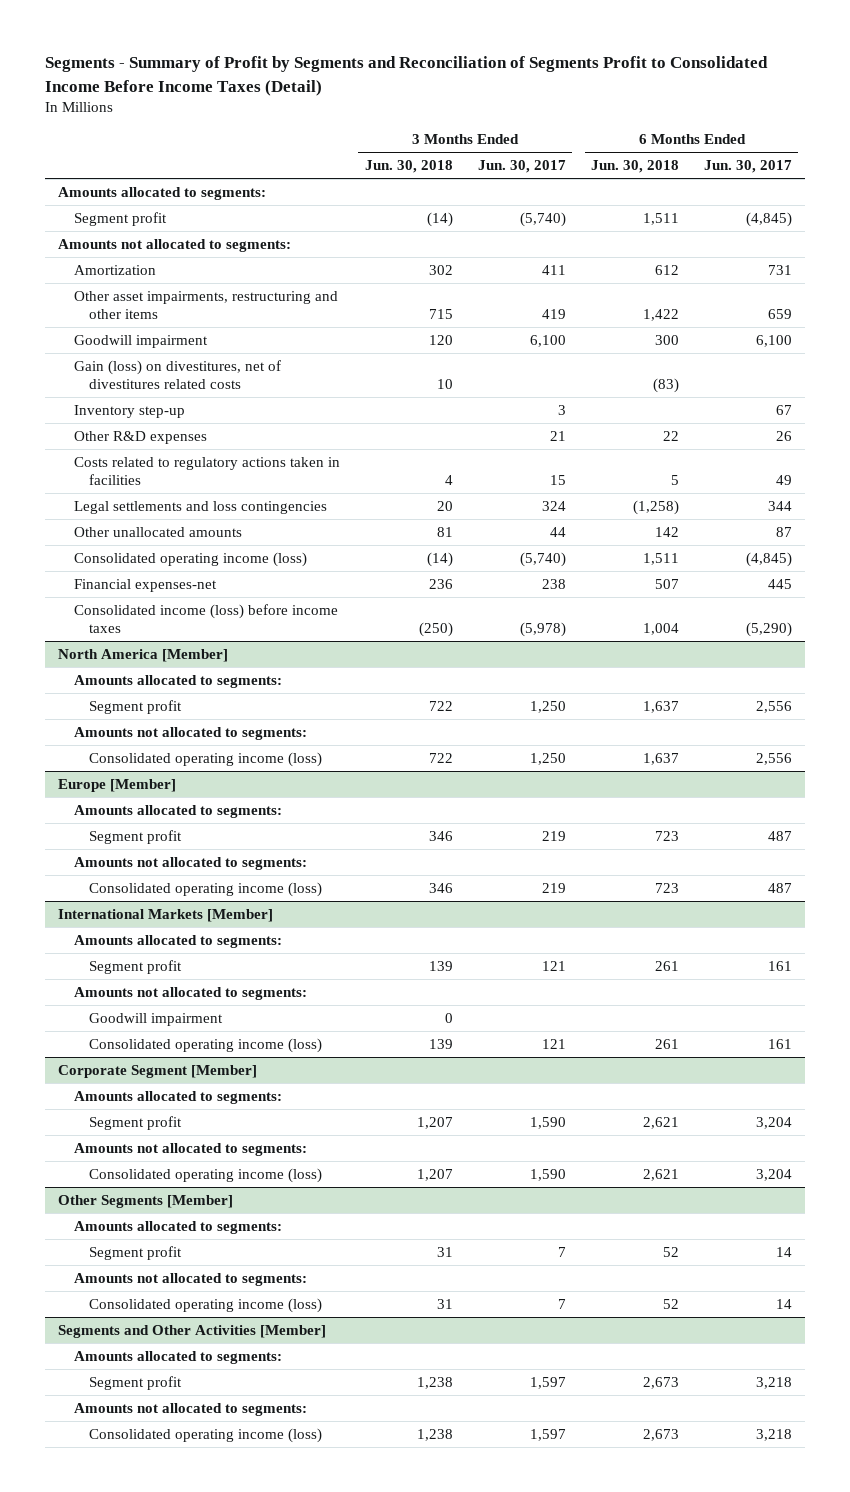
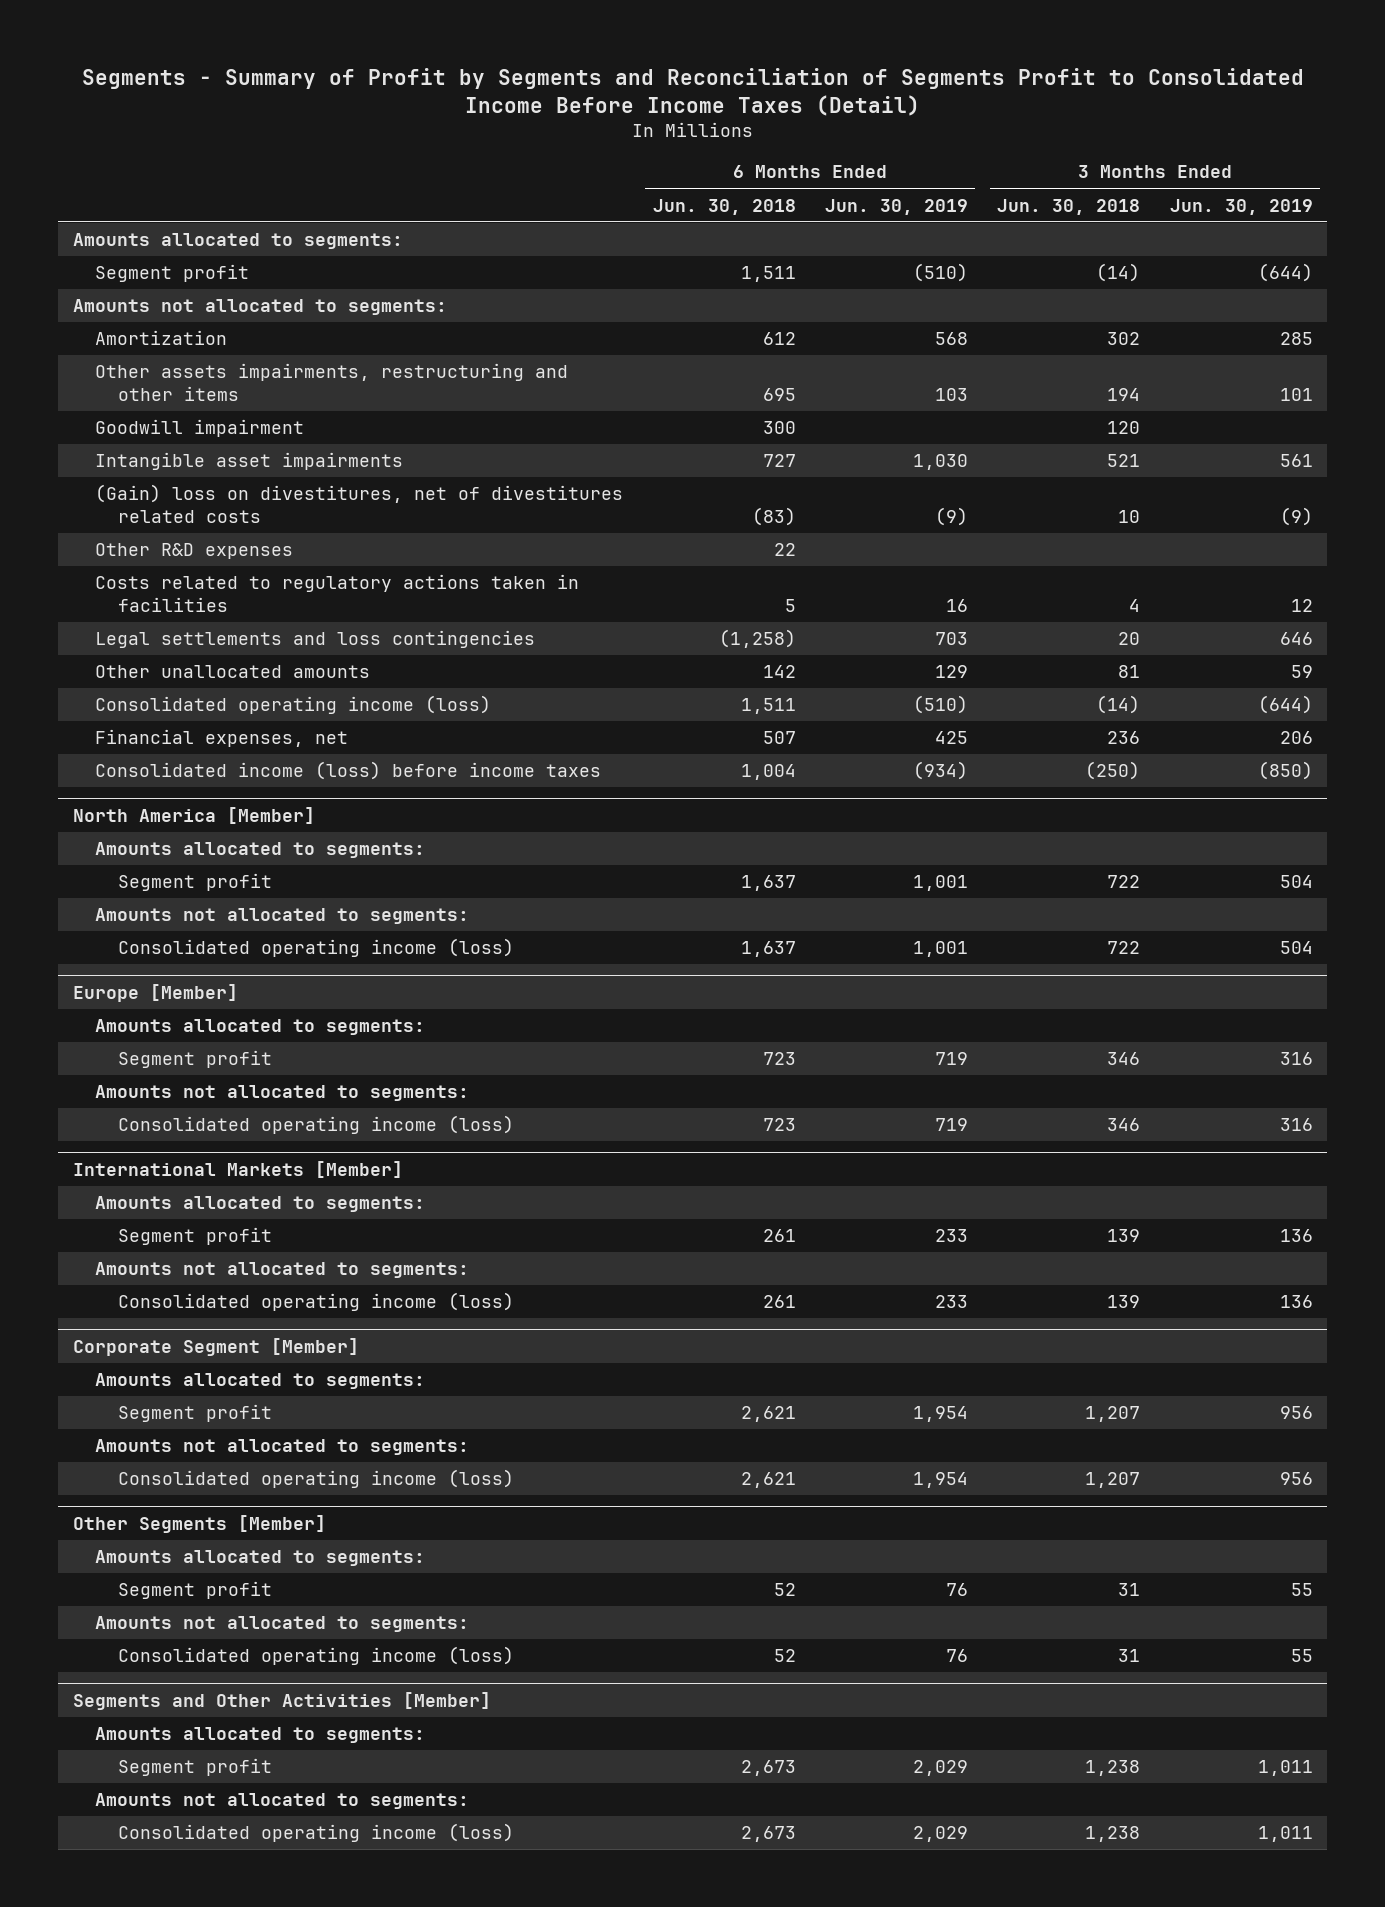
- | 3 Months Ended Jun. 30, 2018 | 3 Months Ended Jun. 30, 2017 | 6 Months Ended Jun. 30, 2018 | 6 Months Ended Jun. 30, 2017
+ | 6 Months Ended Jun. 30, 2018 | 6 Months Ended Jun. 30, 2019 | 3 Months Ended Jun. 30, 2018 | 3 Months Ended Jun. 30, 2019
- Other asset impairments, restructuring and other items | 715 | 419 | 1,422 | 659
+ Other assets impairments, restructuring and other items | 695 | 103 | 194 | 101
- Gain (loss) on divestitures, net of divestitures related costs | 10 | | (83) |
- Inventory step-up | | 3 | | 67
+ Intangible asset impairments | 727 | 1,030 | 521 | 561
+ (Gain) loss on divestitures, net of divestitures related costs | (83) | (9) | 10 | (9)
- Financial expenses-net | 236 | 238 | 507 | 445
+ Financial expenses, net | 507 | 425 | 236 | 206
@ International Markets [Member]
- Goodwill impairment | 0 | | |

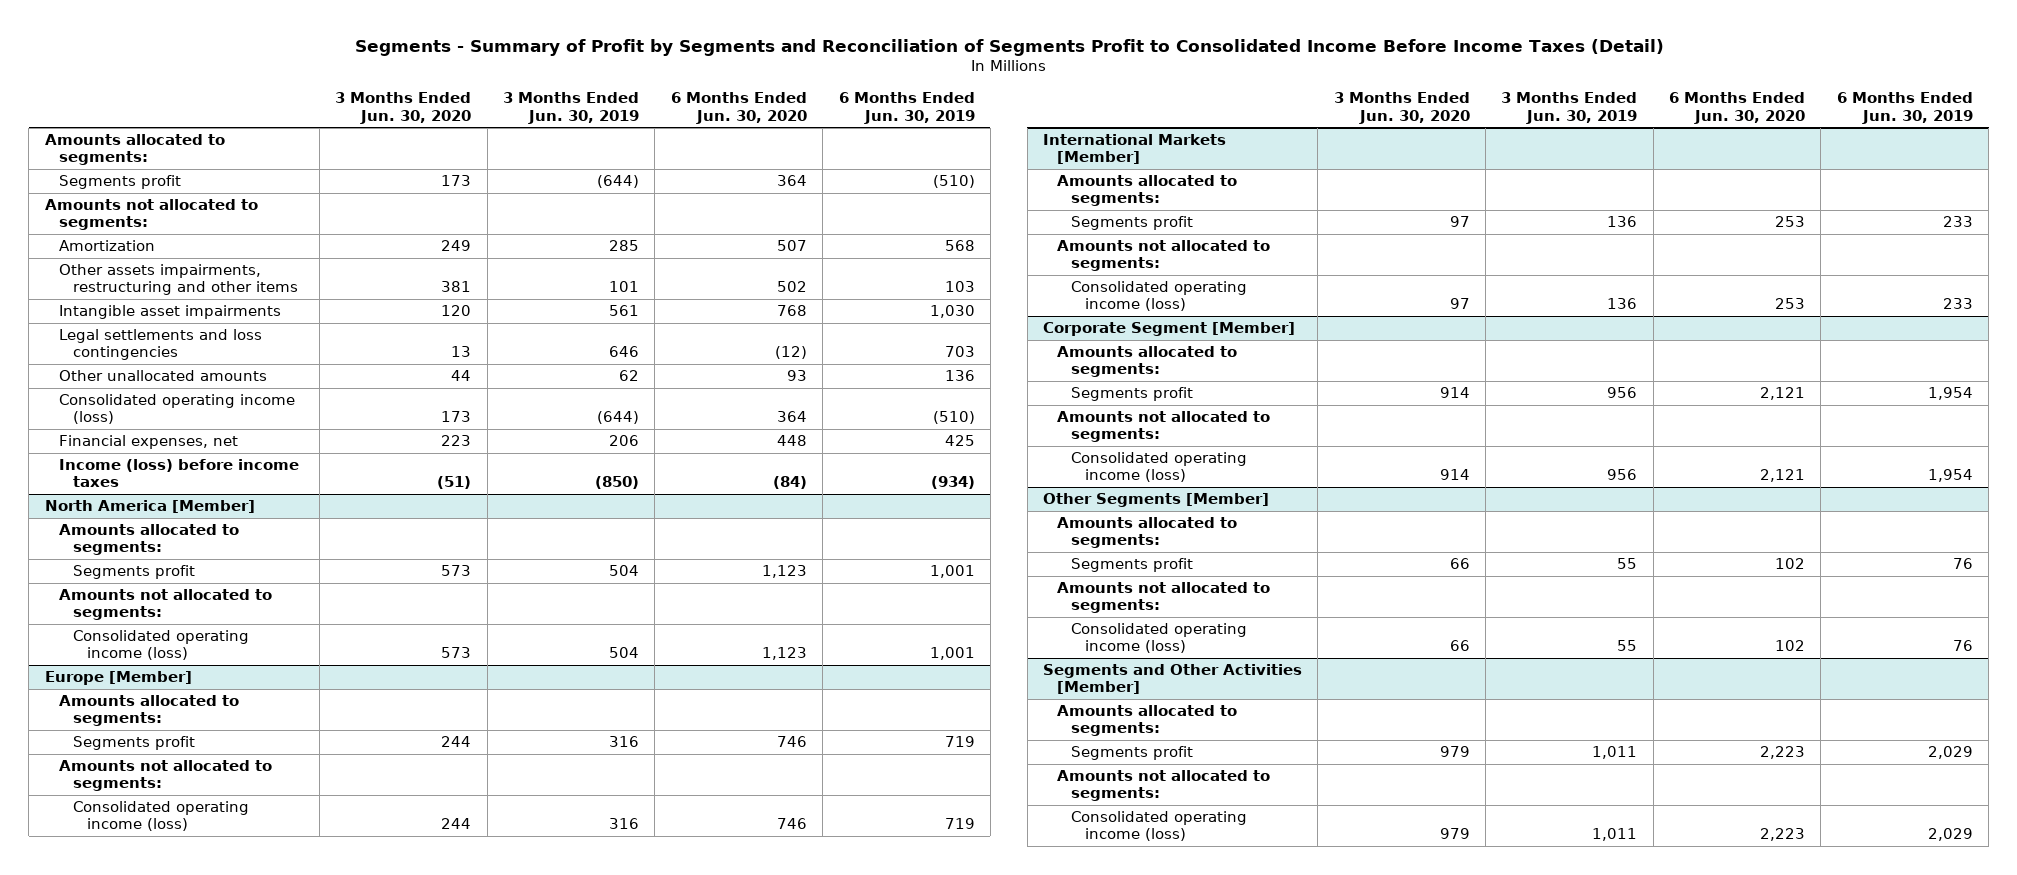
- | 6 Months Ended Jun. 30, 2018 | 6 Months Ended Jun. 30, 2019 | 3 Months Ended Jun. 30, 2018 | 3 Months Ended Jun. 30, 2019
+ | 3 Months Ended Jun. 30, 2020 | 3 Months Ended Jun. 30, 2019 | 6 Months Ended Jun. 30, 2020 | 6 Months Ended Jun. 30, 2019
- Segment profit | 1,511 | (510) | (14) | (644)
+ Segments profit | 173 | (644) | 364 | (510)
- Goodwill impairment | 300 | | 120 |
- (Gain) loss on divestitures, net of divestitures related costs | (83) | (9) | 10 | (9)
- Other R&D expenses | 22 | | |
- Costs related to regulatory actions taken in facilities | 5 | 16 | 4 | 12
- Other unallocated amounts | 142 | 129 | 81 | 59
+ Other unallocated amounts | 44 | 62 | 93 | 136
- Consolidated income (loss) before income taxes | 1,004 | (934) | (250) | (850)
+ Income (loss) before income taxes | (51) | (850) | (84) | (934)
@ North America [Member]
- Segment profit | 1,637 | 1,001 | 722 | 504
+ Segments profit | 573 | 504 | 1,123 | 1,001
@ Europe [Member]
- Segment profit | 723 | 719 | 346 | 316
+ Segments profit | 244 | 316 | 746 | 719
@ International Markets [Member]
- Segment profit | 261 | 233 | 139 | 136
+ Segments profit | 97 | 136 | 253 | 233
@ Corporate Segment [Member]
- Segment profit | 2,621 | 1,954 | 1,207 | 956
+ Segments profit | 914 | 956 | 2,121 | 1,954
@ Other Segments [Member]
- Segment profit | 52 | 76 | 31 | 55
+ Segments profit | 66 | 55 | 102 | 76
@ Segments and Other Activities [Member]
- Segment profit | 2,673 | 2,029 | 1,238 | 1,011
+ Segments profit | 979 | 1,011 | 2,223 | 2,029

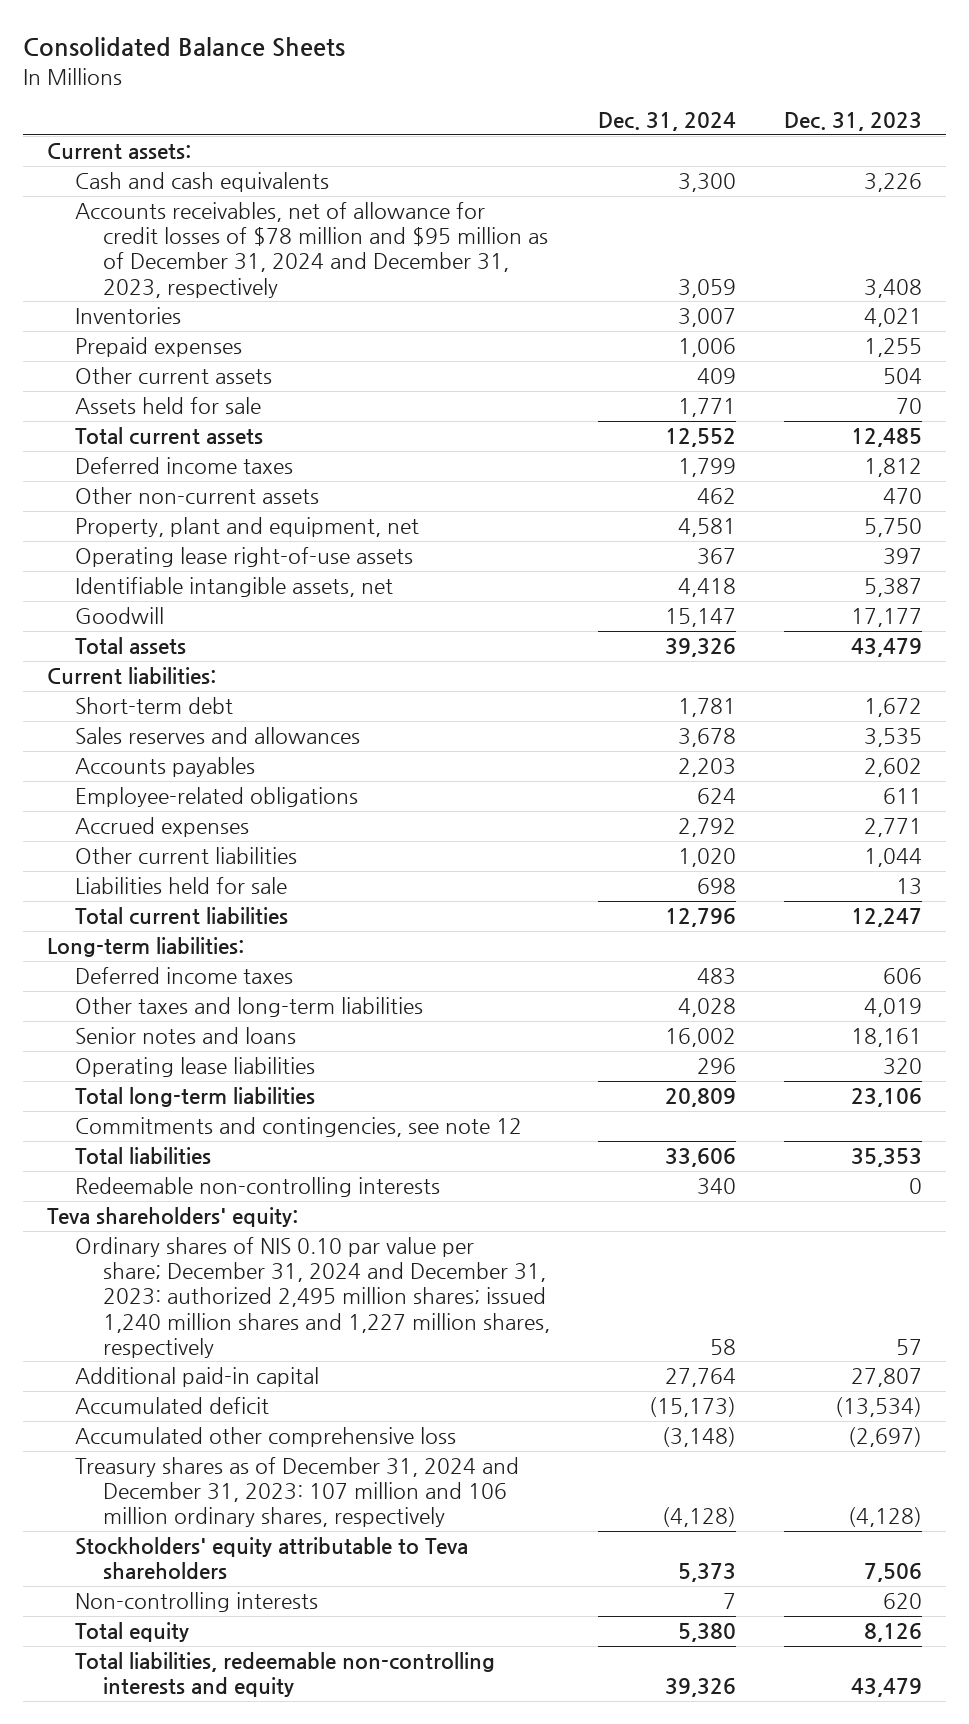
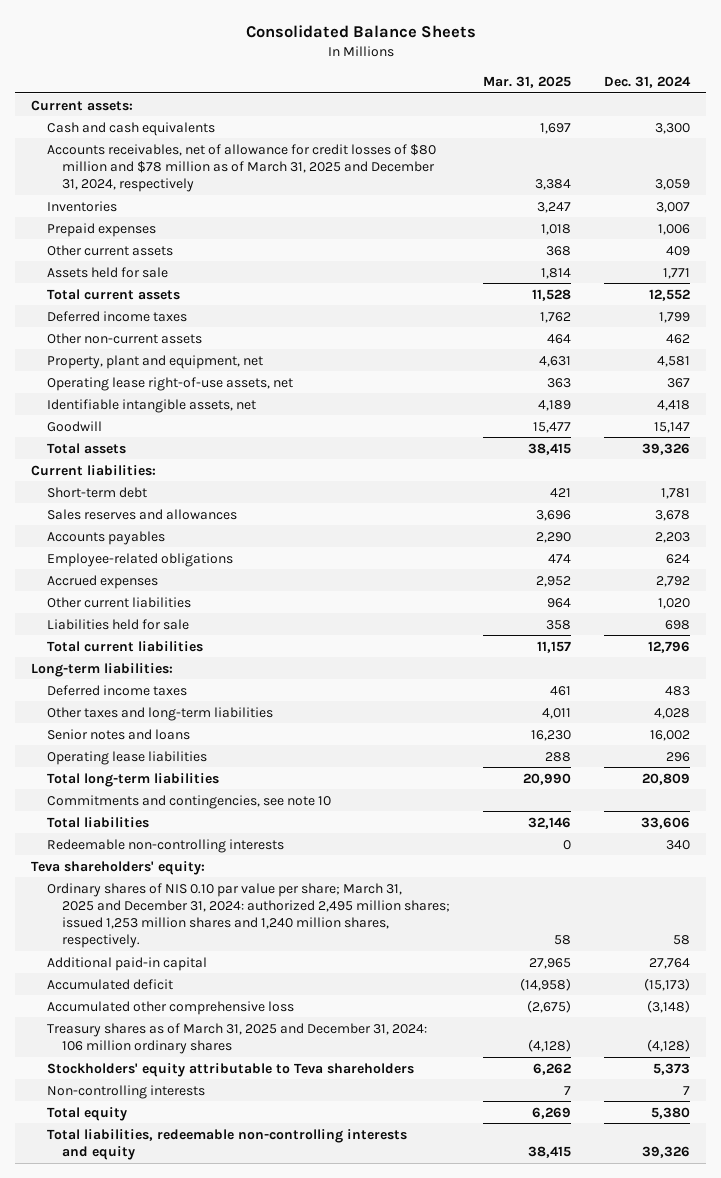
- | Dec. 31, 2024 | Dec. 31, 2023
+ | Mar. 31, 2025 | Dec. 31, 2024
- Accounts receivables, net of allowance for credit losses of $78 million and $95 million as of December 31, 2024 and December 31, 2023, respectively | 3,059 | 3,408
+ Accounts receivables, net of allowance for credit losses of $80 million and $78 million as of March 31, 2025 and December 31, 2024, respectively | 3,384 | 3,059
- Operating lease right-of-use assets | 367 | 397
+ Operating lease right-of-use assets, net | 363 | 367
- Commitments and contingencies, see note 12
+ Commitments and contingencies, see note 10
- Ordinary shares of NIS 0.10 par value per share; December 31, 2024 and December 31, 2023: authorized 2,495 million shares; issued 1,240 million shares and 1,227 million shares, respectively | 58 | 57
+ Ordinary shares of NIS 0.10 par value per share; March 31, 2025 and December 31, 2024: authorized 2,495 million shares; issued 1,253 million shares and 1,240 million shares, respectively. | 58 | 58
- Treasury shares as of December 31, 2024 and December 31, 2023: 107 million and 106 million ordinary shares, respectively | (4,128) | (4,128)
+ Treasury shares as of March 31, 2025 and December 31, 2024: 106 million ordinary shares | (4,128) | (4,128)

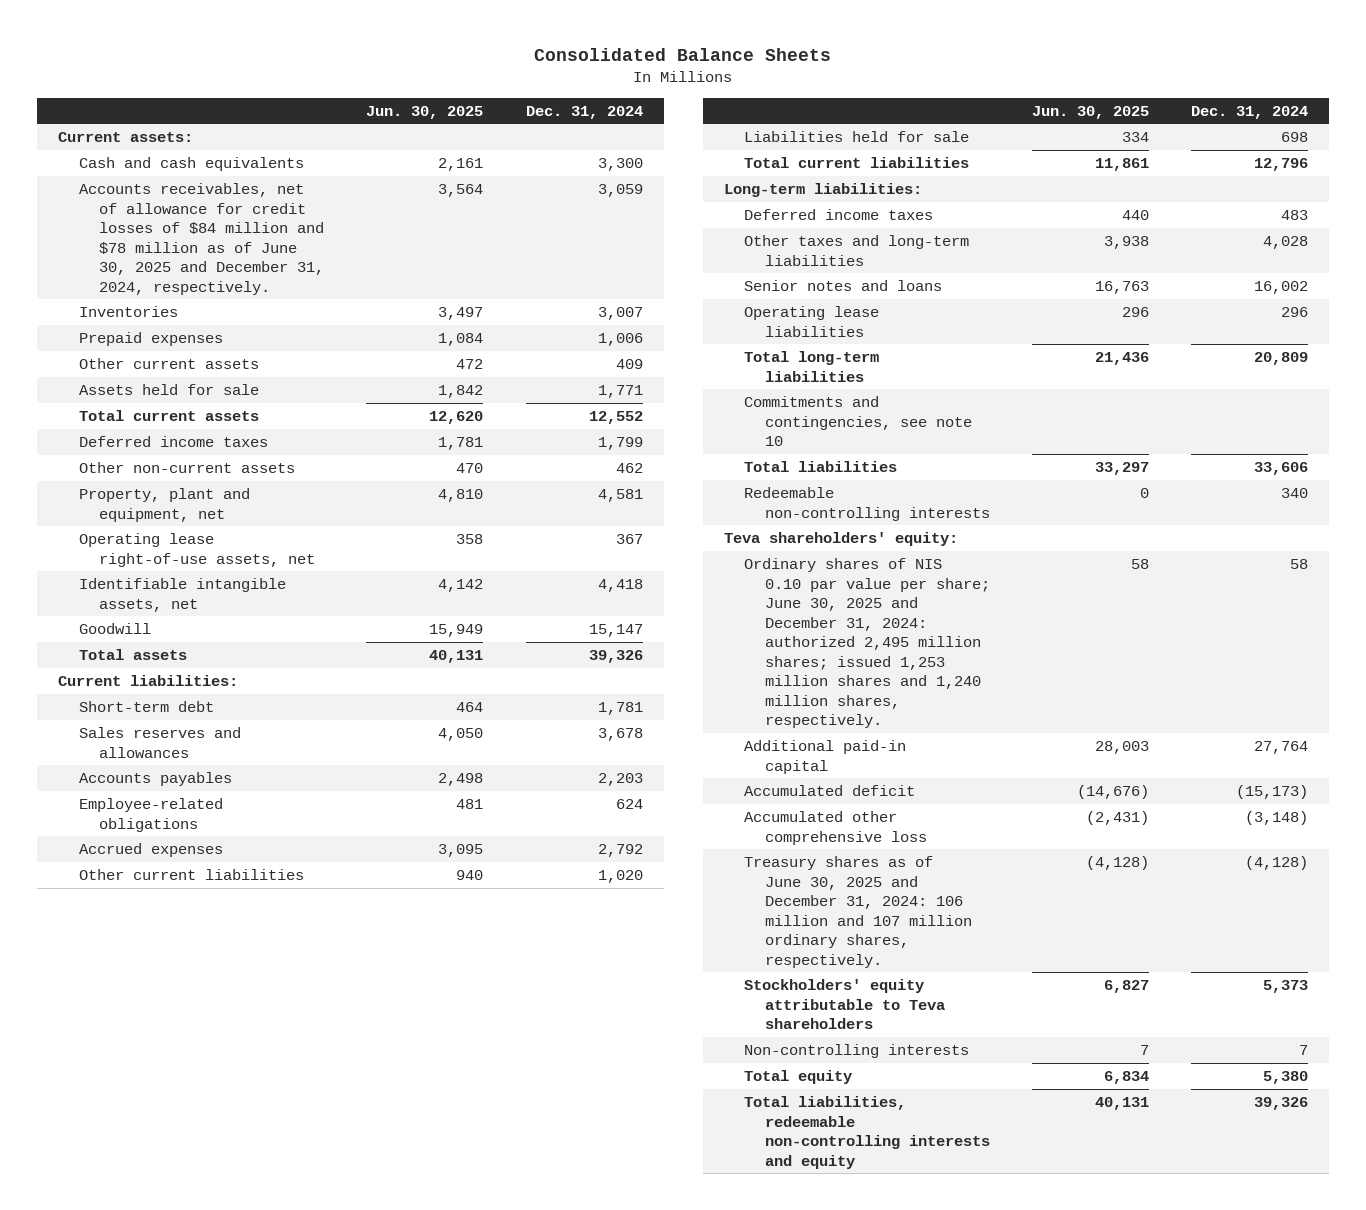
- | Mar. 31, 2025 | Dec. 31, 2024
+ | Jun. 30, 2025 | Dec. 31, 2024
- Accounts receivables, net of allowance for credit losses of $80 million and $78 million as of March 31, 2025 and December 31, 2024, respectively | 3,384 | 3,059
+ Accounts receivables, net of allowance for credit losses of $84 million and $78 million as of June 30, 2025 and December 31, 2024, respectively. | 3,564 | 3,059
- Ordinary shares of NIS 0.10 par value per share; March 31, 2025 and December 31, 2024: authorized 2,495 million shares; issued 1,253 million shares and 1,240 million shares, respectively. | 58 | 58
+ Ordinary shares of NIS 0.10 par value per share; June 30, 2025 and December 31, 2024: authorized 2,495 million shares; issued 1,253 million shares and 1,240 million shares, respectively. | 58 | 58
- Treasury shares as of March 31, 2025 and December 31, 2024: 106 million ordinary shares | (4,128) | (4,128)
+ Treasury shares as of June 30, 2025 and December 31, 2024: 106 million and 107 million ordinary shares, respectively. | (4,128) | (4,128)

